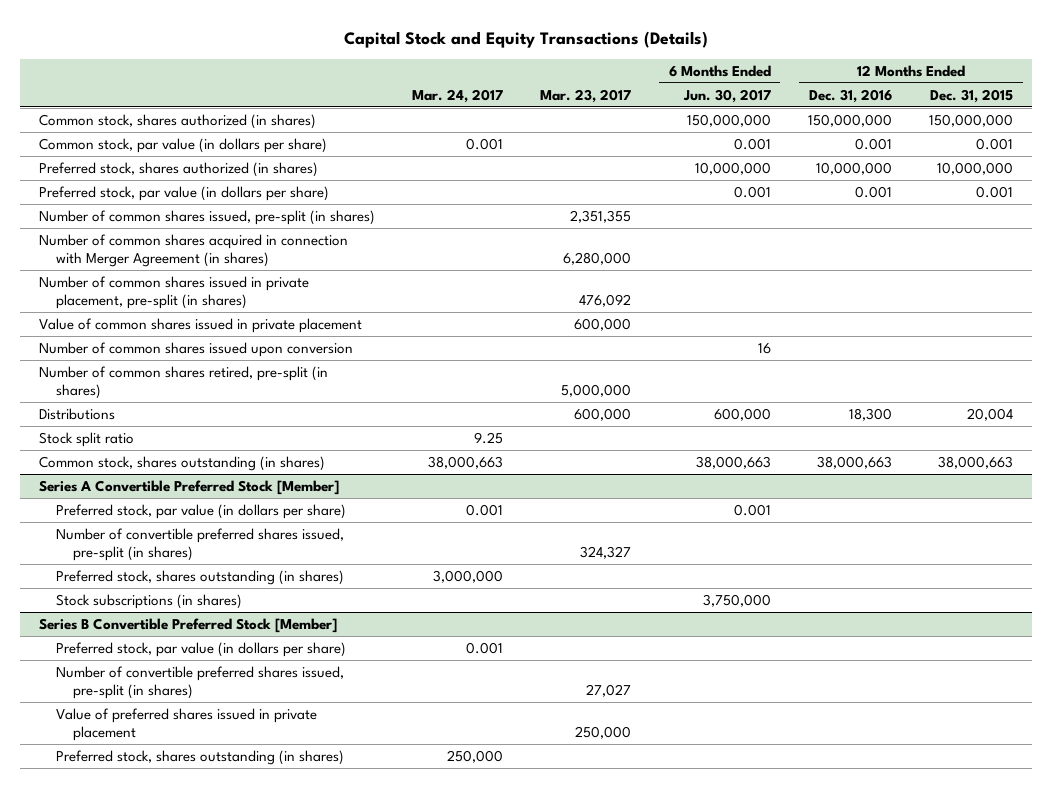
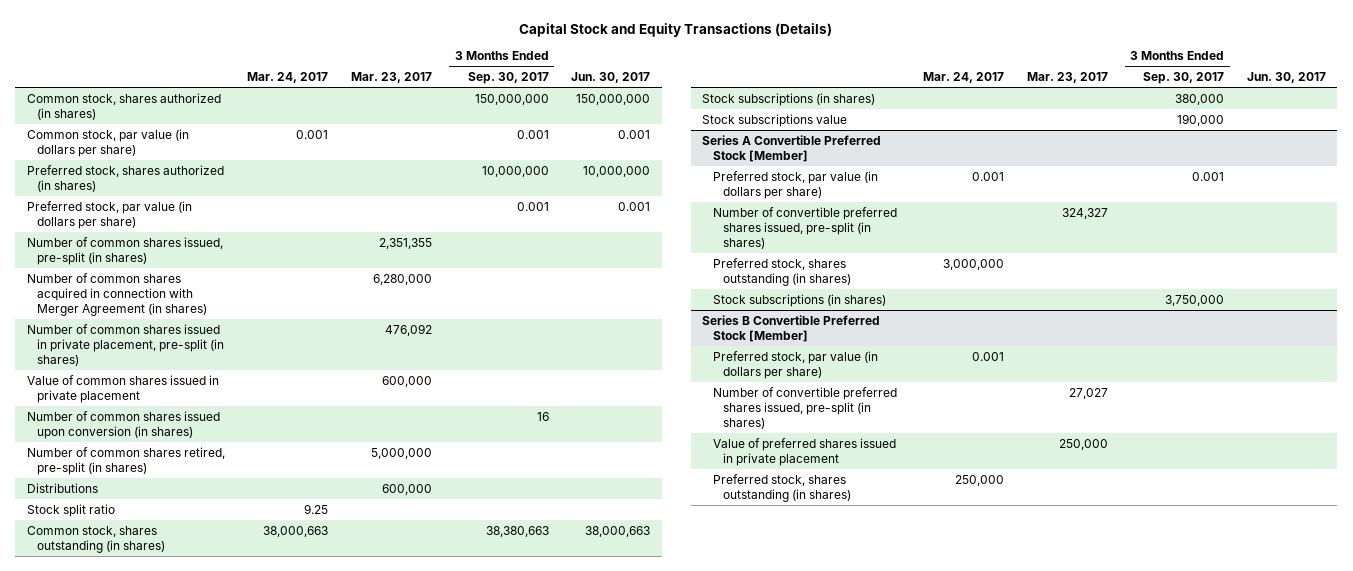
- | Mar. 24, 2017 | Mar. 23, 2017 | 6 Months Ended Jun. 30, 2017 | 12 Months Ended Dec. 31, 2016 | 12 Months Ended Dec. 31, 2015
+ | Mar. 24, 2017 | Mar. 23, 2017 | 3 Months Ended Sep. 30, 2017 | Jun. 30, 2017
- Number of common shares issued upon conversion | | | 16 | |
+ Number of common shares issued upon conversion (in shares) | | | 16 |
+ Stock subscriptions (in shares) | | | 380,000 |
+ Stock subscriptions value | | | 190,000 |

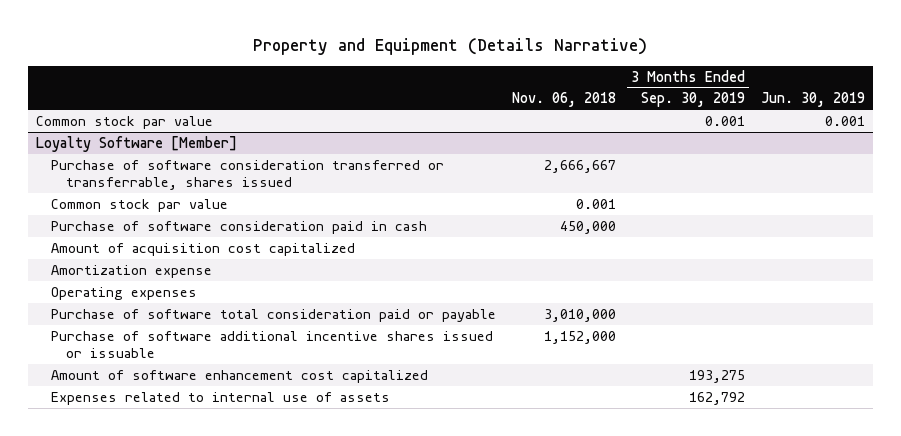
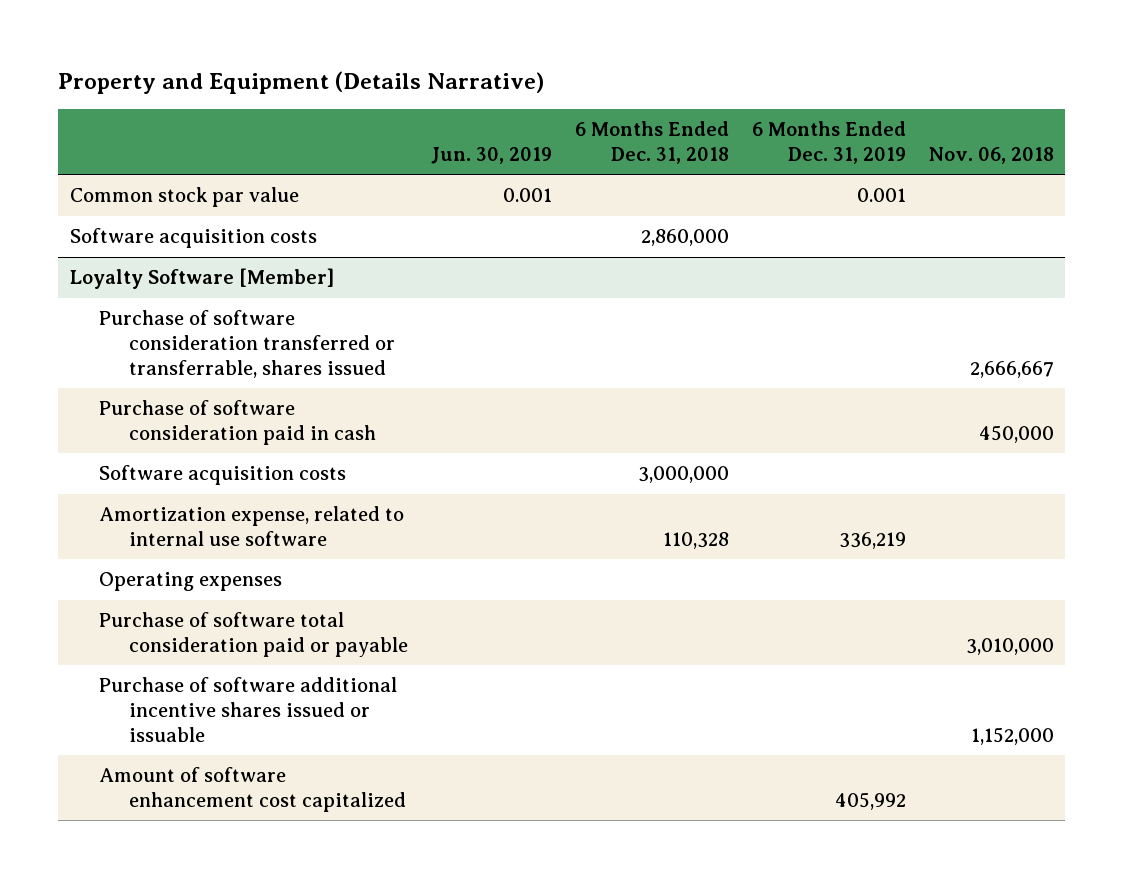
- | Nov. 06, 2018 | 3 Months Ended Sep. 30, 2019 | Jun. 30, 2019
+ | Jun. 30, 2019 | 6 Months Ended Dec. 31, 2018 | 6 Months Ended Dec. 31, 2019 | Nov. 06, 2018
+ Software acquisition costs | | 2,860,000 | |
@ Loyalty Software [Member]
- Common stock par value | 0.001 | |
- Amount of acquisition cost capitalized
- Amortization expense
+ Software acquisition costs | | 3,000,000 | |
+ Amortization expense, related to internal use software | | 110,328 | 336,219 |
- Expenses related to internal use of assets | | 162,792 |

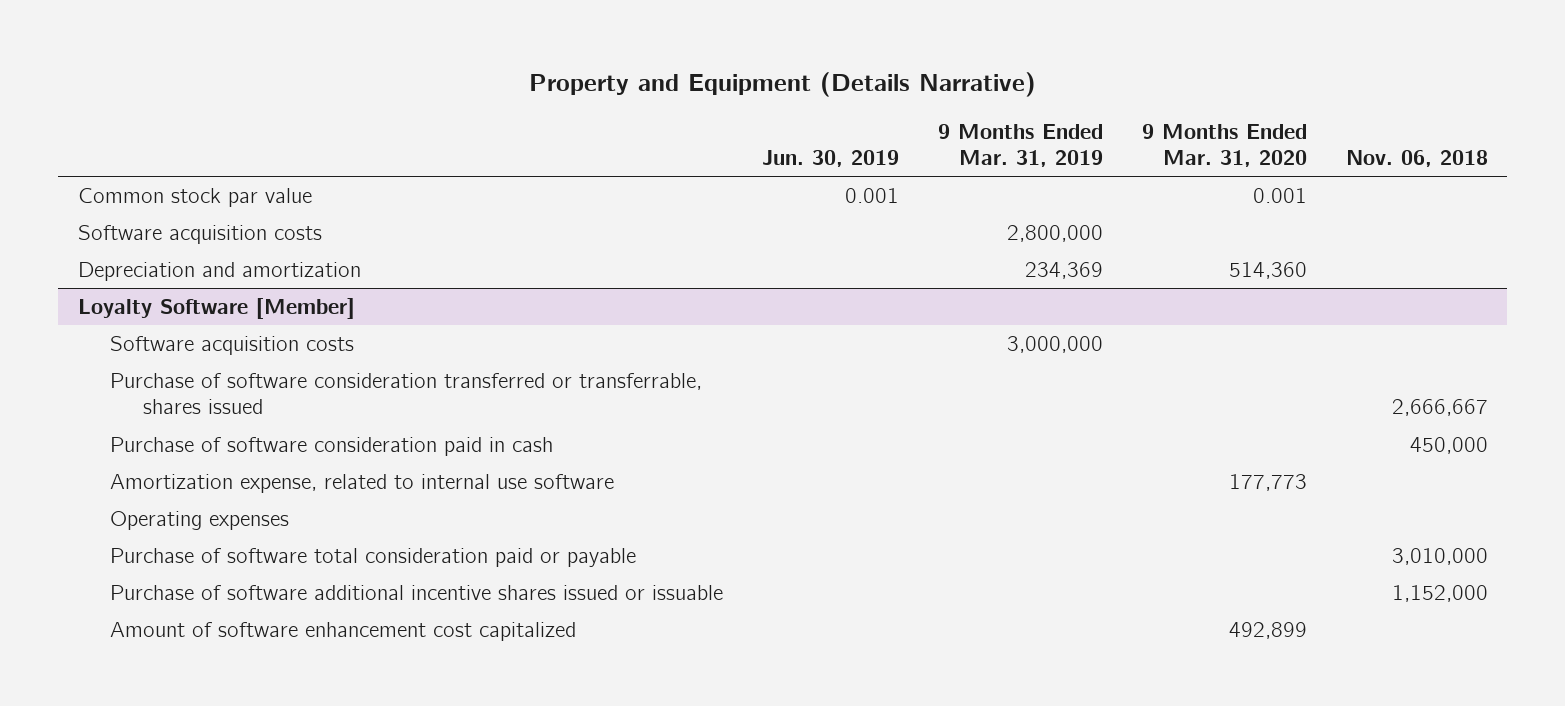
- | Jun. 30, 2019 | 6 Months Ended Dec. 31, 2018 | 6 Months Ended Dec. 31, 2019 | Nov. 06, 2018
+ | Jun. 30, 2019 | 9 Months Ended Mar. 31, 2019 | 9 Months Ended Mar. 31, 2020 | Nov. 06, 2018
+ Depreciation and amortization | | 234,369 | 514,360 |
@ Loyalty Software [Member]
moved up: Software acquisition costs | | 3,000,000 | |

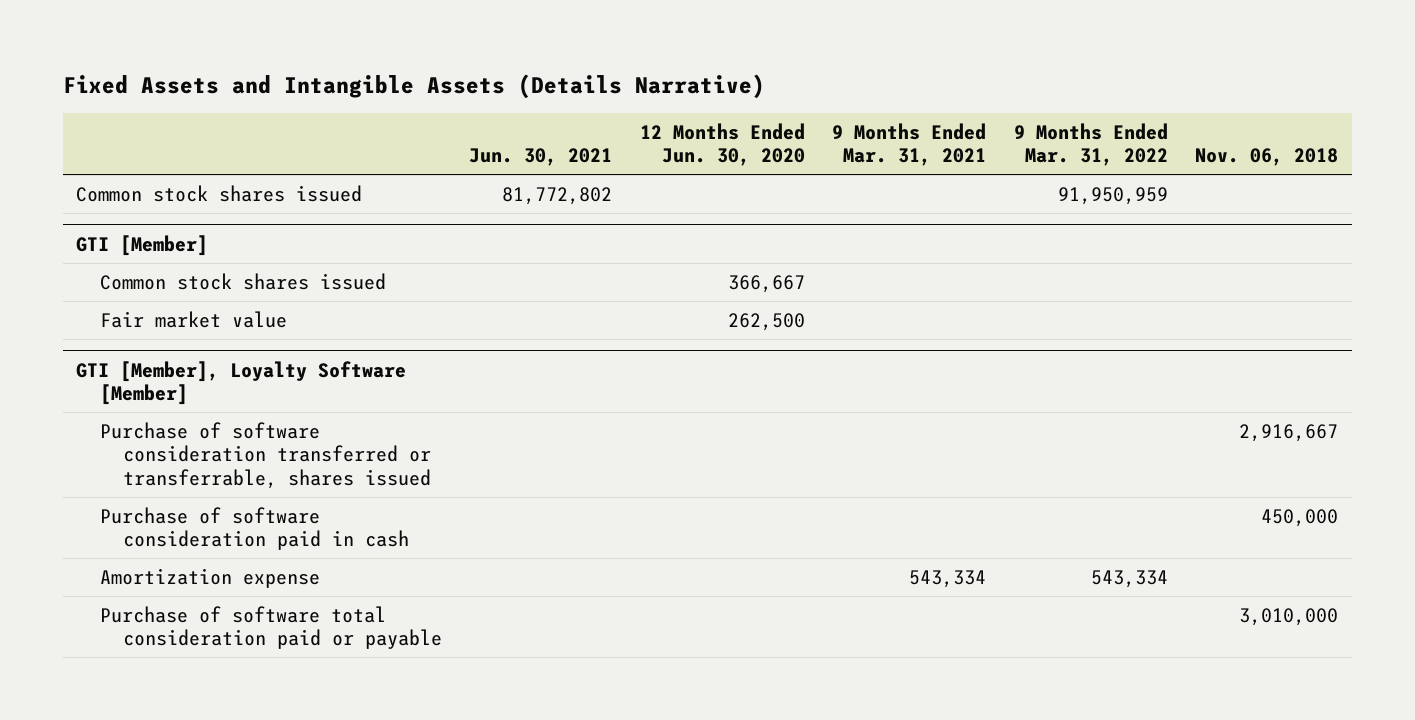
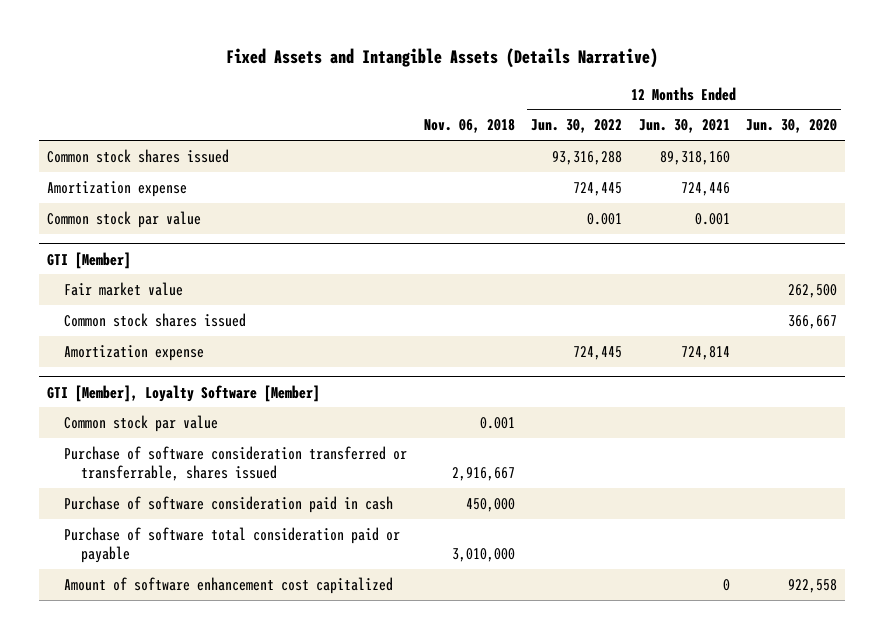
- | Jun. 30, 2021 | 12 Months Ended Jun. 30, 2020 | 9 Months Ended Mar. 31, 2021 | 9 Months Ended Mar. 31, 2022 | Nov. 06, 2018
+ | Nov. 06, 2018 | 12 Months Ended Jun. 30, 2022 | 12 Months Ended Jun. 30, 2021 | 12 Months Ended Jun. 30, 2020
+ Amortization expense | | 724,445 | 724,446 |
+ Common stock par value | | 0.001 | 0.001 |
@ GTI [Member]
moved down: Common stock shares issued | | | | 366,667
+ Amortization expense | | 724,445 | 724,814 |
@ GTI [Member], Loyalty Software [Member]
+ Common stock par value | 0.001 | | |
- Amortization expense | | | 543,334 | 543,334 |
+ Amount of software enhancement cost capitalized | | | 0 | 922,558

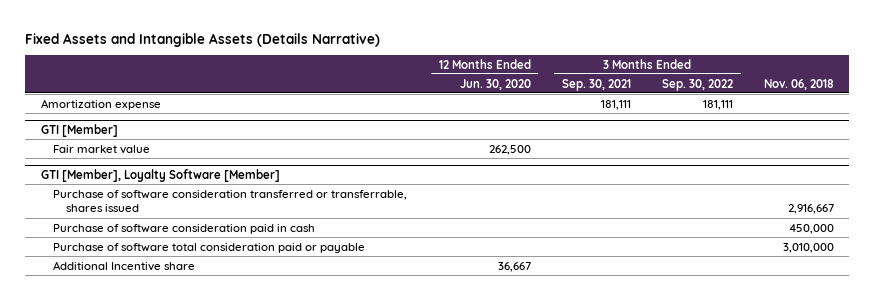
- | Nov. 06, 2018 | 12 Months Ended Jun. 30, 2022 | 12 Months Ended Jun. 30, 2021 | 12 Months Ended Jun. 30, 2020
+ | 12 Months Ended Jun. 30, 2020 | 3 Months Ended Sep. 30, 2021 | 3 Months Ended Sep. 30, 2022 | Nov. 06, 2018
- Common stock shares issued | | 93,316,288 | 89,318,160 |
- Common stock par value | | 0.001 | 0.001 |
@ GTI [Member]
- Common stock shares issued | | | | 366,667
- Amortization expense | | 724,445 | 724,814 |
@ GTI [Member], Loyalty Software [Member]
- Common stock par value | 0.001 | | |
- Amount of software enhancement cost capitalized | | | 0 | 922,558
+ Additional Incentive share | 36,667 | | |

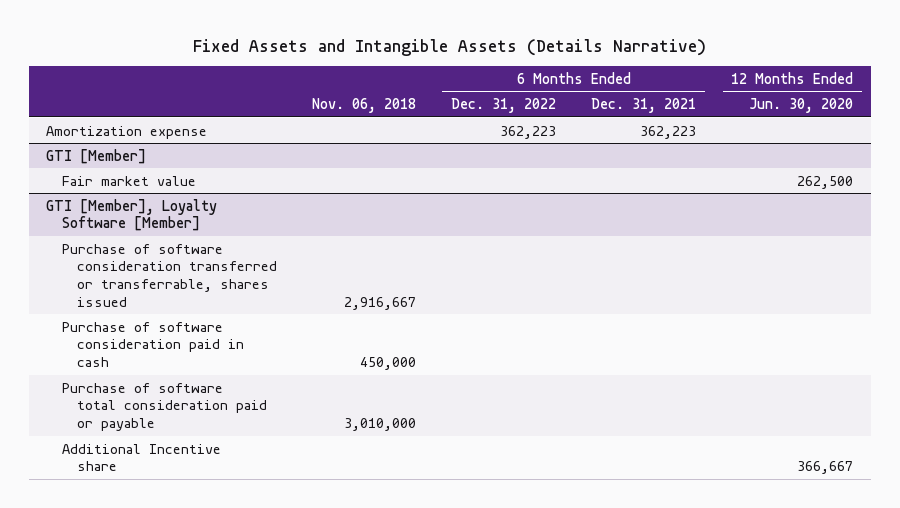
- | 12 Months Ended Jun. 30, 2020 | 3 Months Ended Sep. 30, 2021 | 3 Months Ended Sep. 30, 2022 | Nov. 06, 2018
+ | Nov. 06, 2018 | 6 Months Ended Dec. 31, 2022 | 6 Months Ended Dec. 31, 2021 | 12 Months Ended Jun. 30, 2020
@ GTI [Member], Loyalty Software [Member]
- Additional Incentive share | 36,667 | | |
+ Additional Incentive share | | | | 366,667

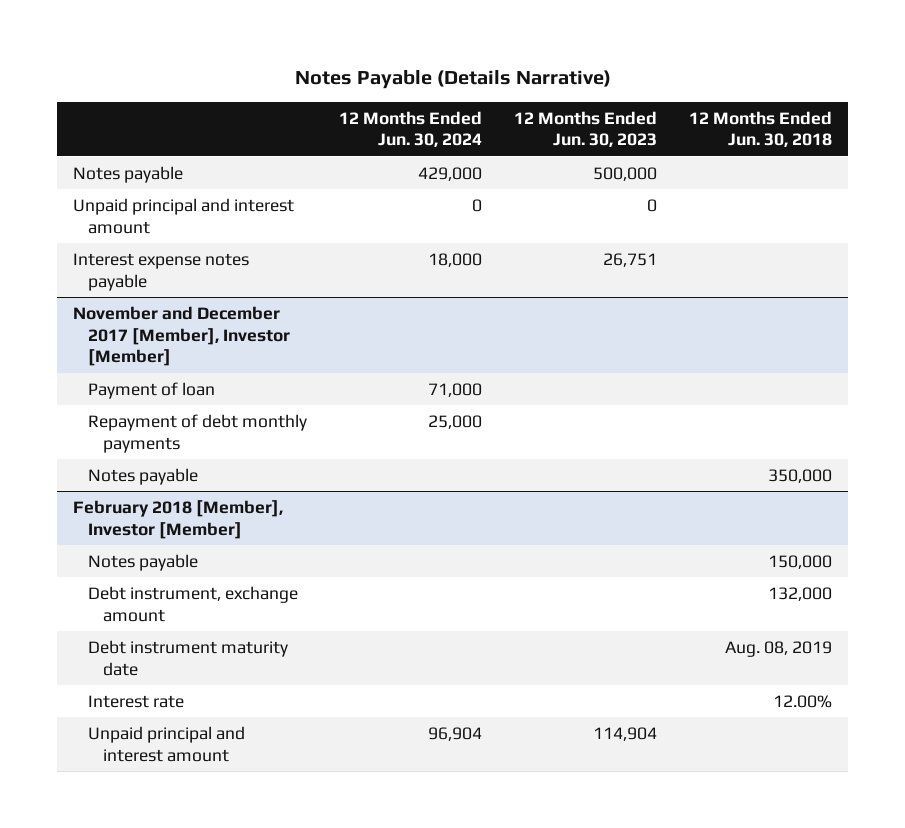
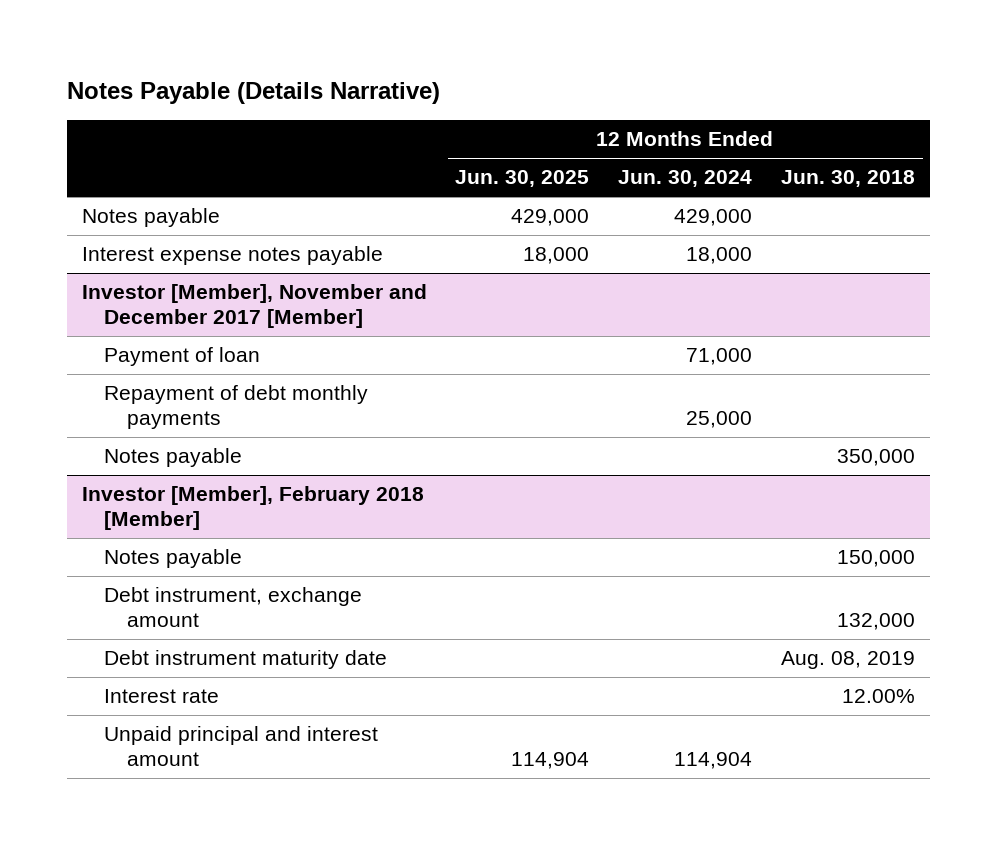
- | 12 Months Ended Jun. 30, 2024 | 12 Months Ended Jun. 30, 2023 | 12 Months Ended Jun. 30, 2018
+ | 12 Months Ended Jun. 30, 2025 | 12 Months Ended Jun. 30, 2024 | 12 Months Ended Jun. 30, 2018
- Unpaid principal and interest amount | 0 | 0 |
- November and December 2017 [Member], Investor [Member]
+ Investor [Member], November and December 2017 [Member]
- February 2018 [Member], Investor [Member]
+ Investor [Member], February 2018 [Member]
- Unpaid principal and interest amount | 96,904 | 114,904 |
+ Unpaid principal and interest amount | 114,904 | 114,904 |

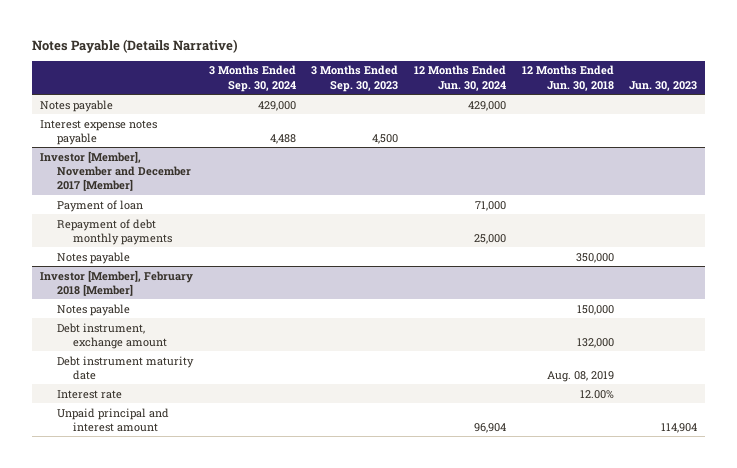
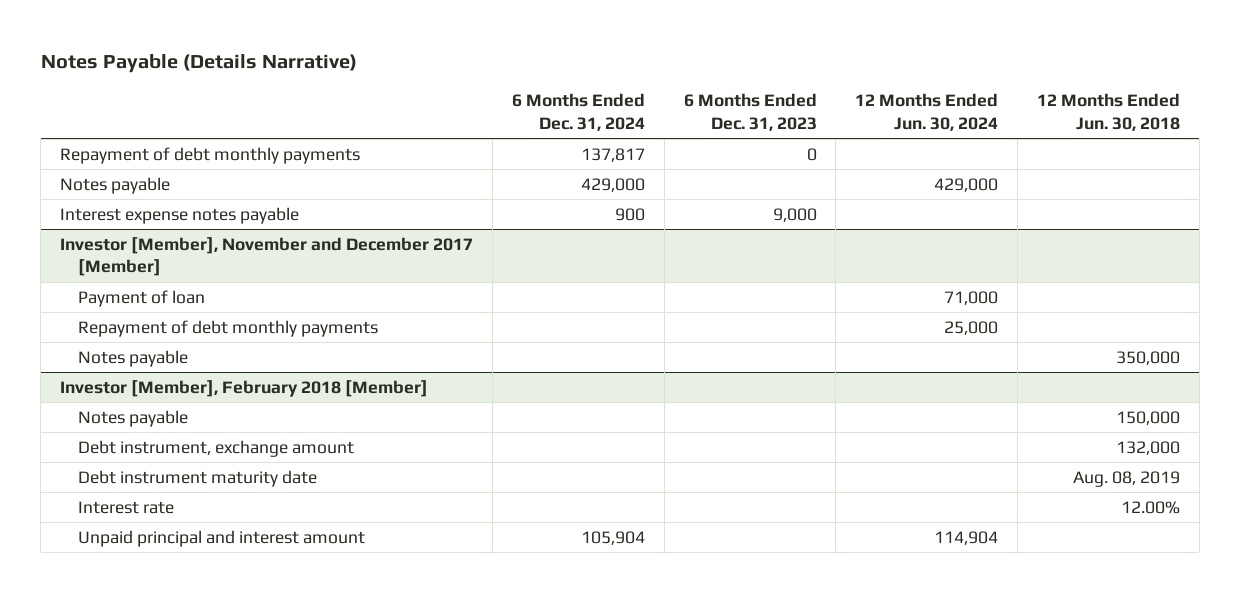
- | 3 Months Ended Sep. 30, 2024 | 3 Months Ended Sep. 30, 2023 | 12 Months Ended Jun. 30, 2024 | 12 Months Ended Jun. 30, 2018 | Jun. 30, 2023
+ | 6 Months Ended Dec. 31, 2024 | 6 Months Ended Dec. 31, 2023 | 12 Months Ended Jun. 30, 2024 | 12 Months Ended Jun. 30, 2018
+ Repayment of debt monthly payments | 137,817 | 0 | |
@ Investor [Member], February 2018 [Member]
- Unpaid principal and interest amount | | | 96,904 | | 114,904
+ Unpaid principal and interest amount | 105,904 | | 114,904 |

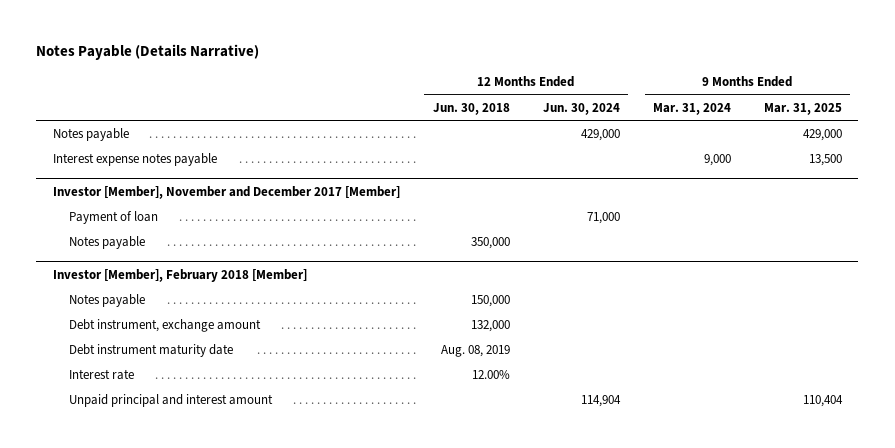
- | 6 Months Ended Dec. 31, 2024 | 6 Months Ended Dec. 31, 2023 | 12 Months Ended Jun. 30, 2024 | 12 Months Ended Jun. 30, 2018
+ | 12 Months Ended Jun. 30, 2018 | 12 Months Ended Jun. 30, 2024 | 9 Months Ended Mar. 31, 2024 | 9 Months Ended Mar. 31, 2025
- Repayment of debt monthly payments | 137,817 | 0 | |
@ Investor [Member], November and December 2017 [Member]
- Repayment of debt monthly payments | | | 25,000 |

